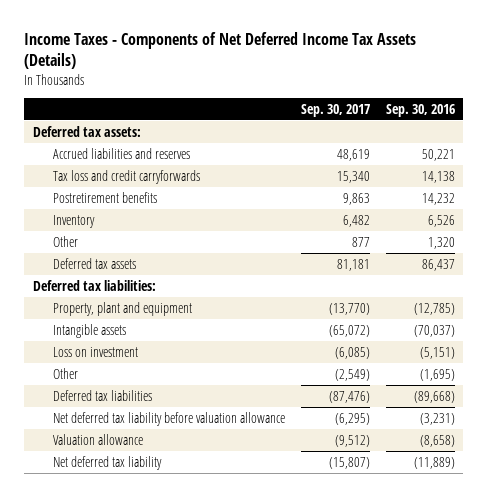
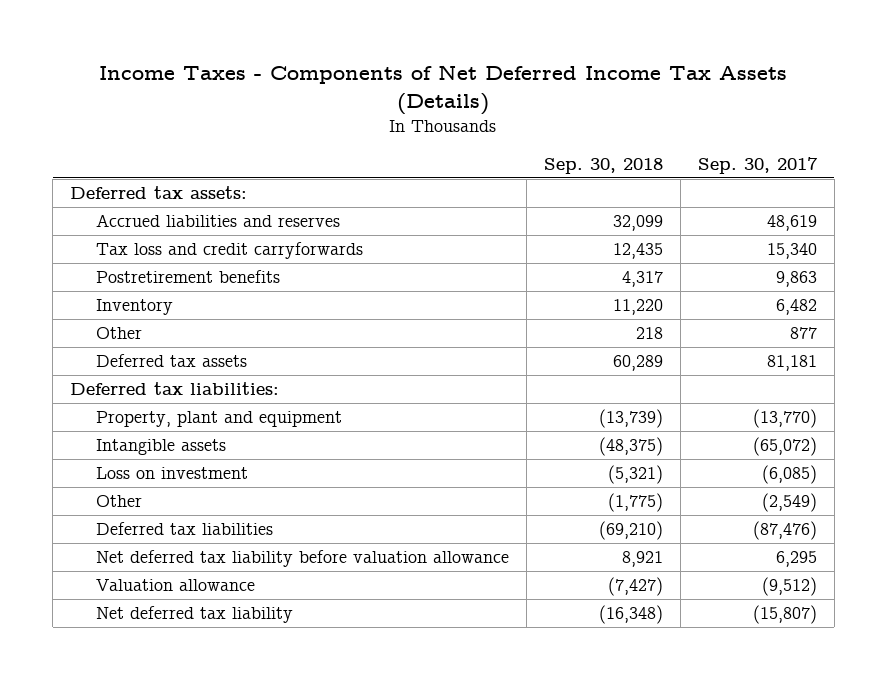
- | Sep. 30, 2017 | Sep. 30, 2016
+ | Sep. 30, 2018 | Sep. 30, 2017
- Net deferred tax liability before valuation allowance | (6,295) | (3,231)
+ Net deferred tax liability before valuation allowance | 8,921 | 6,295

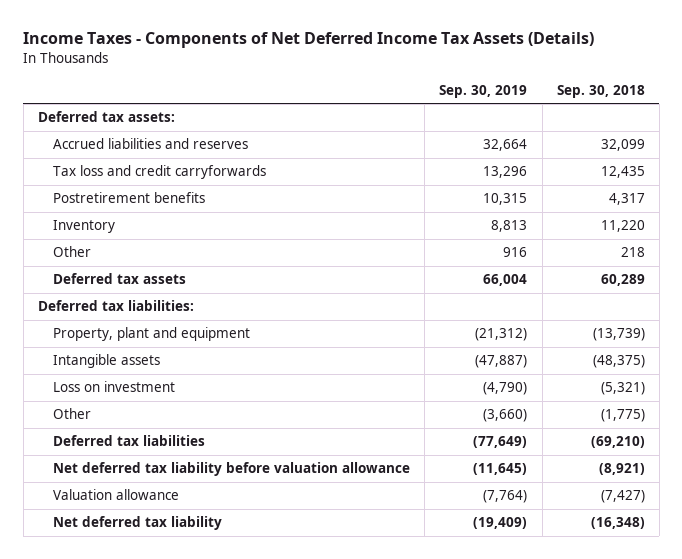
- | Sep. 30, 2018 | Sep. 30, 2017
+ | Sep. 30, 2019 | Sep. 30, 2018
- Net deferred tax liability before valuation allowance | 8,921 | 6,295
+ Net deferred tax liability before valuation allowance | (11,645) | (8,921)

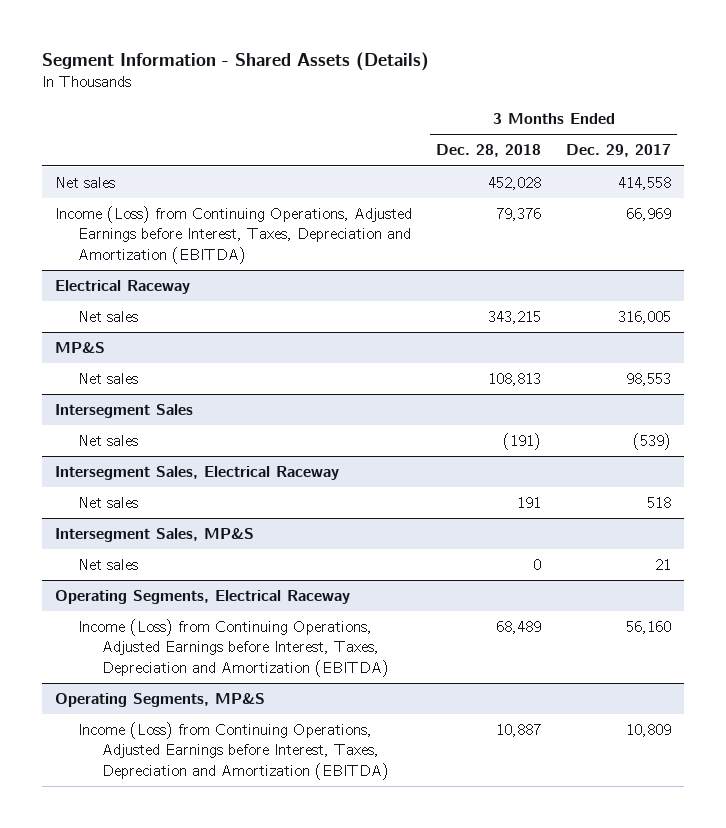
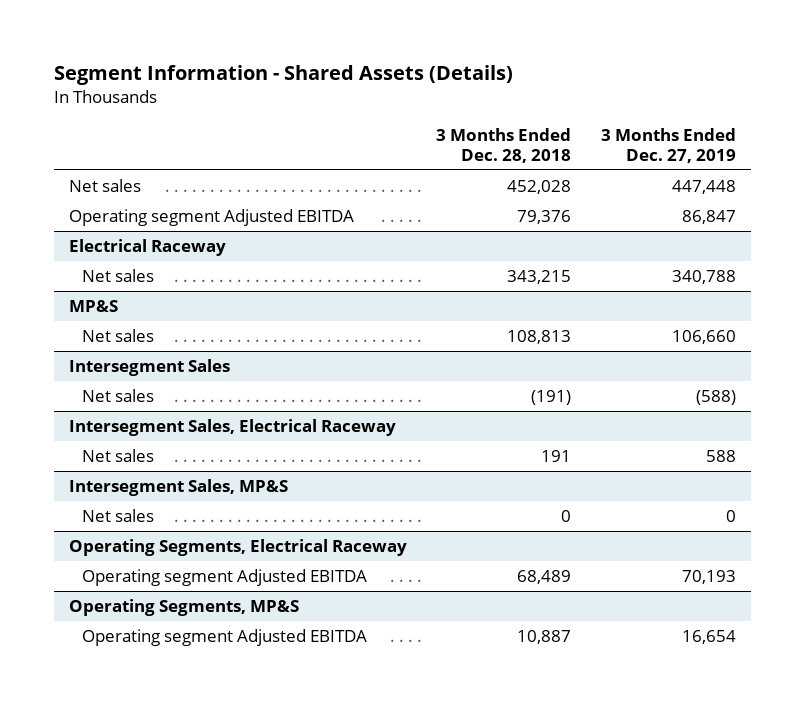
- | 3 Months Ended Dec. 28, 2018 | 3 Months Ended Dec. 29, 2017
+ | 3 Months Ended Dec. 28, 2018 | 3 Months Ended Dec. 27, 2019
- Income (Loss) from Continuing Operations, Adjusted Earnings before Interest, Taxes, Depreciation and Amortization (EBITDA) | 79,376 | 66,969
+ Operating segment Adjusted EBITDA | 79,376 | 86,847
@ Operating Segments, Electrical Raceway
- Income (Loss) from Continuing Operations, Adjusted Earnings before Interest, Taxes, Depreciation and Amortization (EBITDA) | 68,489 | 56,160
+ Operating segment Adjusted EBITDA | 68,489 | 70,193
@ Operating Segments, MP&S
- Income (Loss) from Continuing Operations, Adjusted Earnings before Interest, Taxes, Depreciation and Amortization (EBITDA) | 10,887 | 10,809
+ Operating segment Adjusted EBITDA | 10,887 | 16,654

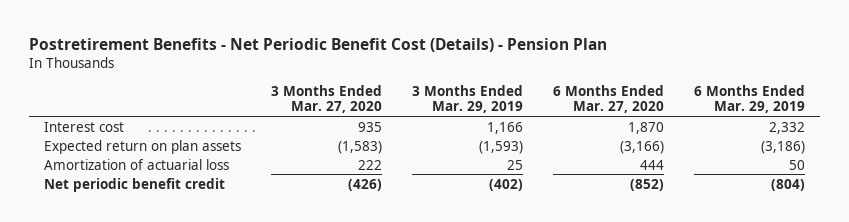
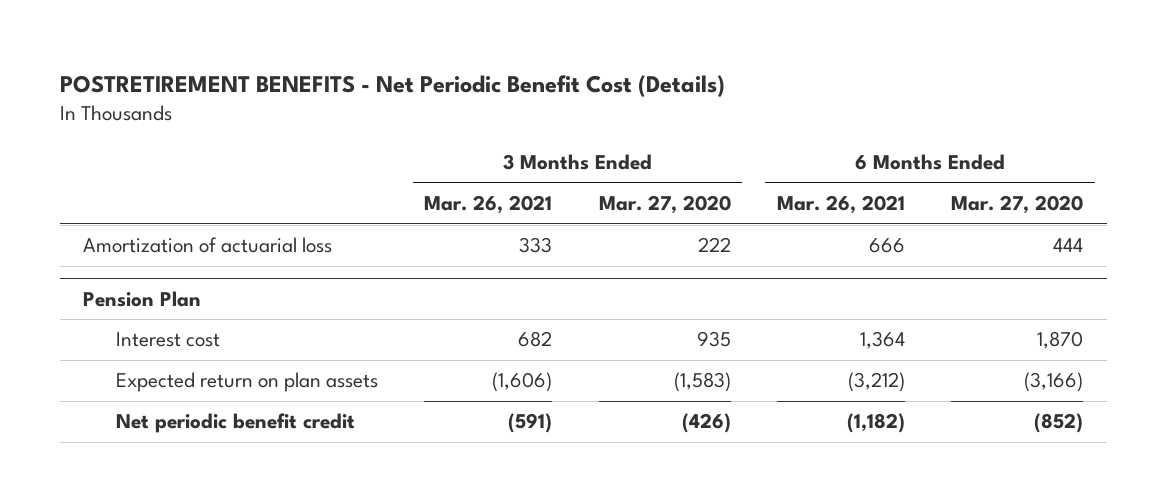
- Postretirement Benefits - Net Periodic Benefit Cost (Details) - Pension Plan
+ POSTRETIREMENT BENEFITS - Net Periodic Benefit Cost (Details)
- | 3 Months Ended Mar. 27, 2020 | 3 Months Ended Mar. 29, 2019 | 6 Months Ended Mar. 27, 2020 | 6 Months Ended Mar. 29, 2019
+ | 3 Months Ended Mar. 26, 2021 | 3 Months Ended Mar. 27, 2020 | 6 Months Ended Mar. 26, 2021 | 6 Months Ended Mar. 27, 2020
moved up: Amortization of actuarial loss | 333 | 222 | 666 | 444
+ Pension Plan

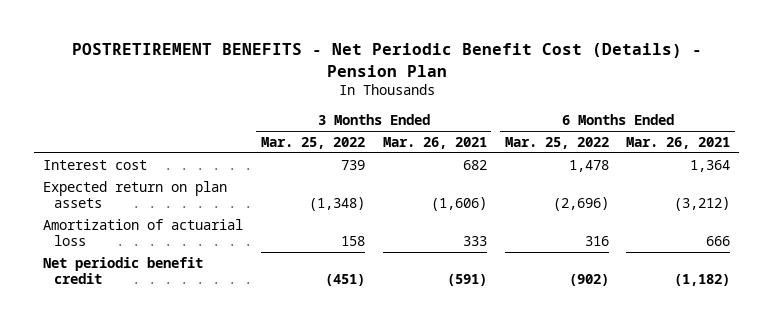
- POSTRETIREMENT BENEFITS - Net Periodic Benefit Cost (Details)
+ POSTRETIREMENT BENEFITS - Net Periodic Benefit Cost (Details) - Pension Plan
- | 3 Months Ended Mar. 26, 2021 | 3 Months Ended Mar. 27, 2020 | 6 Months Ended Mar. 26, 2021 | 6 Months Ended Mar. 27, 2020
+ | 3 Months Ended Mar. 25, 2022 | 3 Months Ended Mar. 26, 2021 | 6 Months Ended Mar. 25, 2022 | 6 Months Ended Mar. 26, 2021
- Pension Plan
moved down: Amortization of actuarial loss | 158 | 333 | 316 | 666

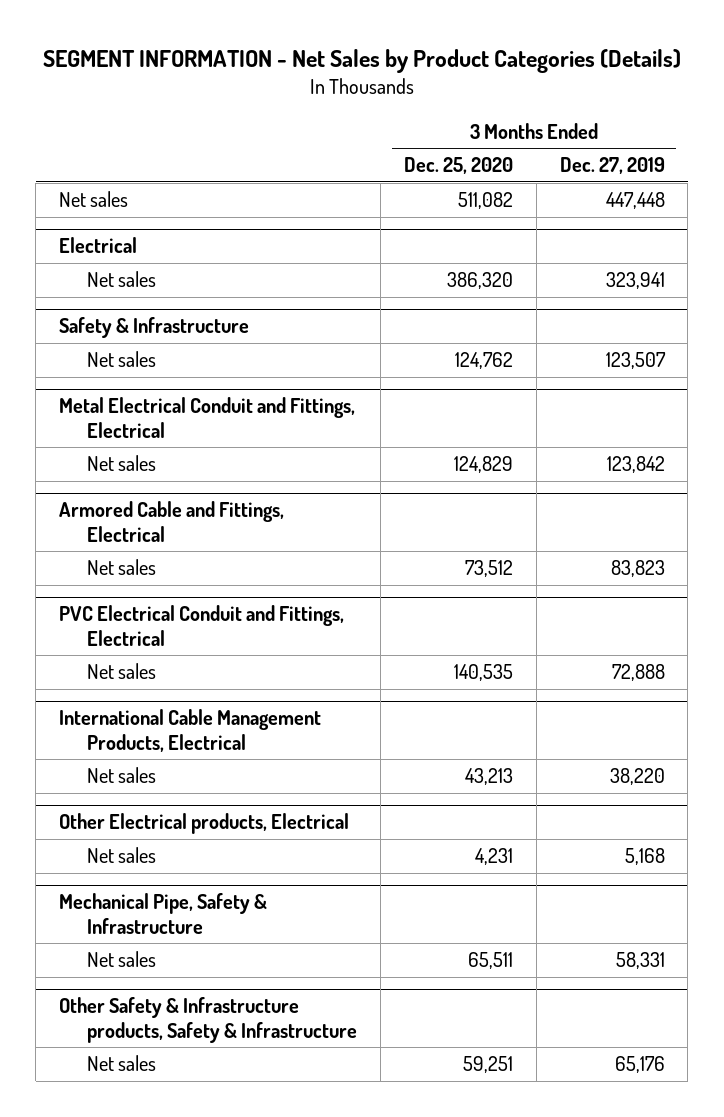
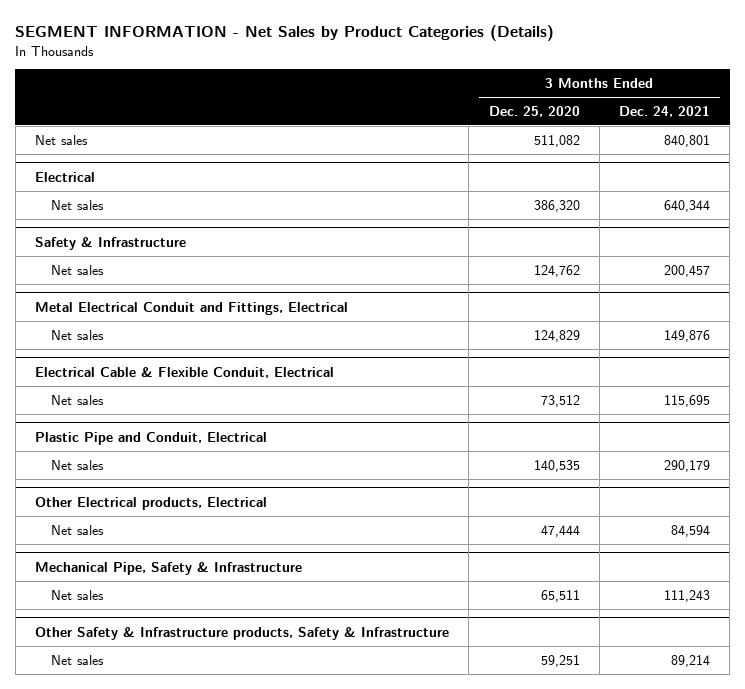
- | 3 Months Ended Dec. 25, 2020 | 3 Months Ended Dec. 27, 2019
+ | 3 Months Ended Dec. 25, 2020 | 3 Months Ended Dec. 24, 2021
- Armored Cable and Fittings, Electrical
+ Electrical Cable & Flexible Conduit, Electrical
- PVC Electrical Conduit and Fittings, Electrical
+ Plastic Pipe and Conduit, Electrical
- International Cable Management Products, Electrical
- Net sales | 43,213 | 38,220
@ Other Electrical products, Electrical
- Net sales | 4,231 | 5,168
+ Net sales | 47,444 | 84,594

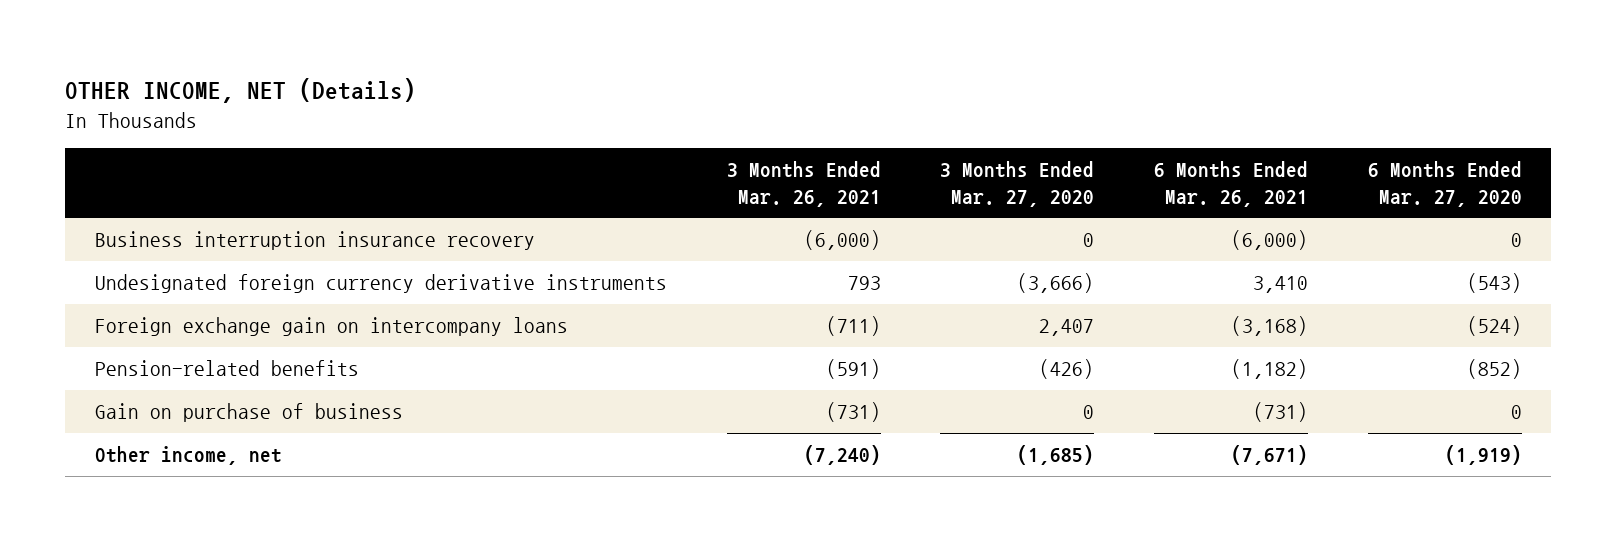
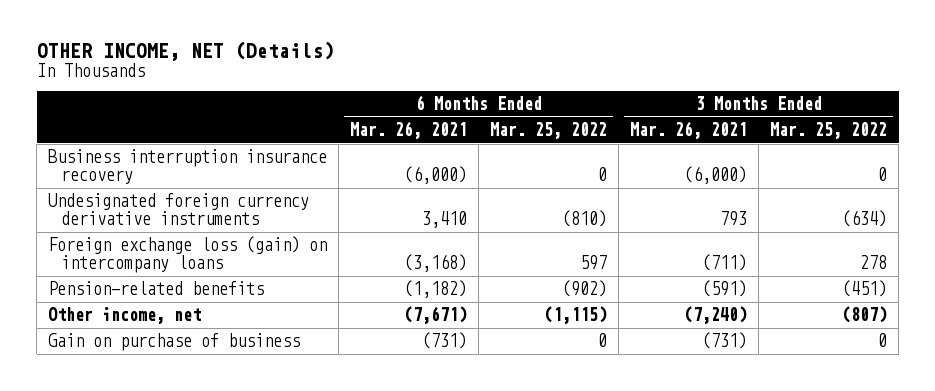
- | 3 Months Ended Mar. 26, 2021 | 3 Months Ended Mar. 27, 2020 | 6 Months Ended Mar. 26, 2021 | 6 Months Ended Mar. 27, 2020
+ | 6 Months Ended Mar. 26, 2021 | 6 Months Ended Mar. 25, 2022 | 3 Months Ended Mar. 26, 2021 | 3 Months Ended Mar. 25, 2022
- Foreign exchange gain on intercompany loans | (711) | 2,407 | (3,168) | (524)
+ Foreign exchange loss (gain) on intercompany loans | (3,168) | 597 | (711) | 278
moved down: Gain on purchase of business | (731) | 0 | (731) | 0

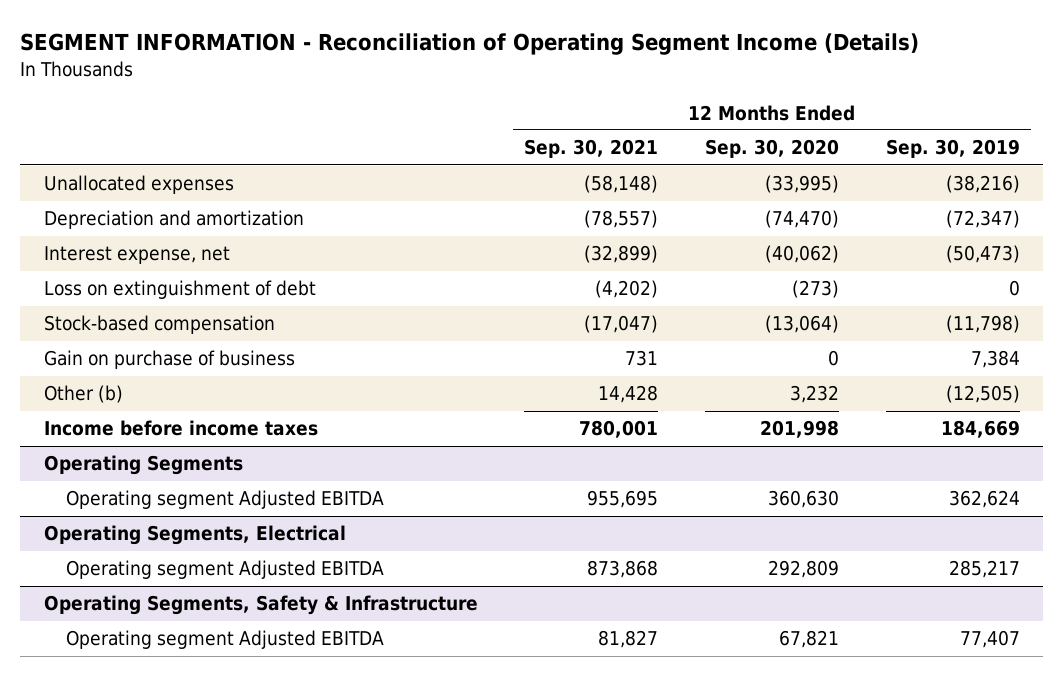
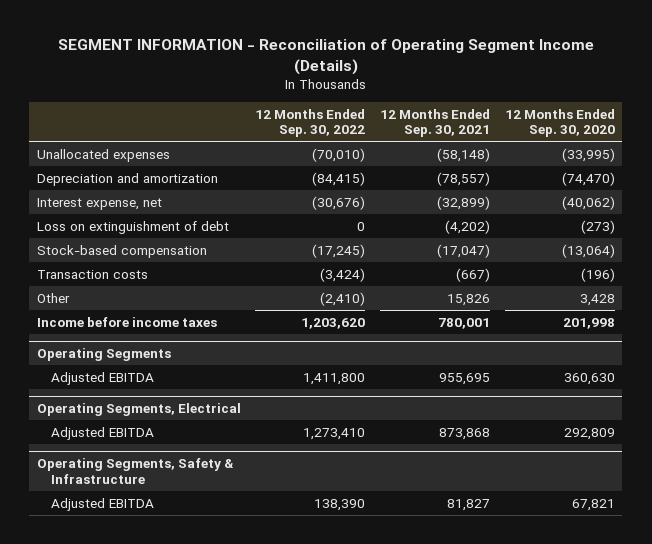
- | 12 Months Ended Sep. 30, 2021 | 12 Months Ended Sep. 30, 2020 | 12 Months Ended Sep. 30, 2019
+ | 12 Months Ended Sep. 30, 2022 | 12 Months Ended Sep. 30, 2021 | 12 Months Ended Sep. 30, 2020
- Gain on purchase of business | 731 | 0 | 7,384
- Other (b) | 14,428 | 3,232 | (12,505)
+ Transaction costs | (3,424) | (667) | (196)
+ Other | (2,410) | 15,826 | 3,428
@ Operating Segments
- Operating segment Adjusted EBITDA | 955,695 | 360,630 | 362,624
+ Adjusted EBITDA | 1,411,800 | 955,695 | 360,630
@ Operating Segments, Electrical
- Operating segment Adjusted EBITDA | 873,868 | 292,809 | 285,217
+ Adjusted EBITDA | 1,273,410 | 873,868 | 292,809
@ Operating Segments, Safety & Infrastructure
- Operating segment Adjusted EBITDA | 81,827 | 67,821 | 77,407
+ Adjusted EBITDA | 138,390 | 81,827 | 67,821

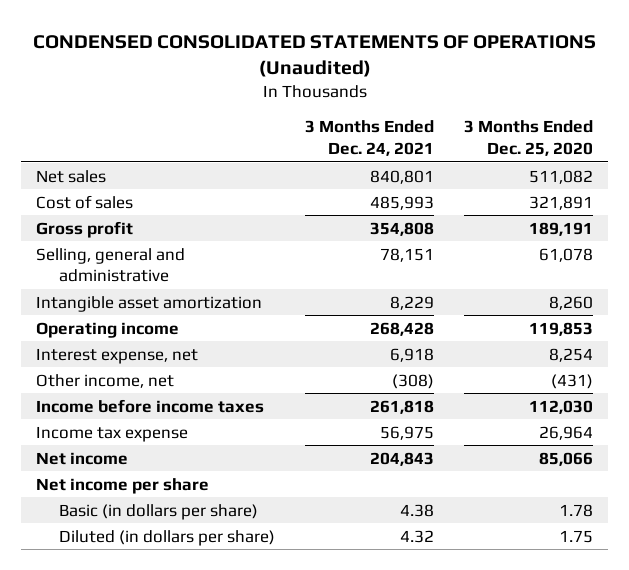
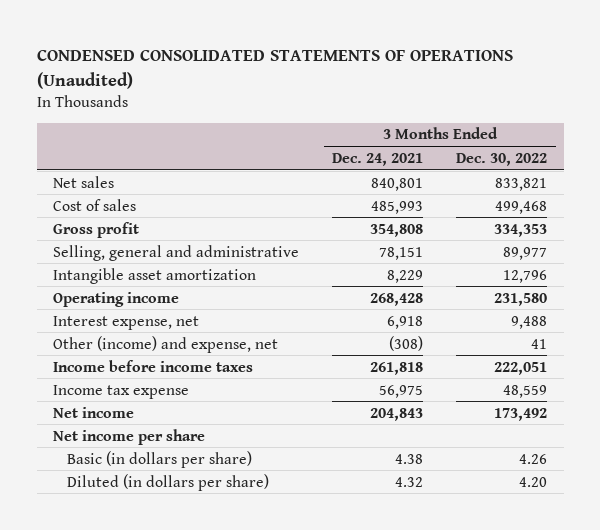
- | 3 Months Ended Dec. 24, 2021 | 3 Months Ended Dec. 25, 2020
+ | 3 Months Ended Dec. 24, 2021 | 3 Months Ended Dec. 30, 2022
- Other income, net | (308) | (431)
+ Other (income) and expense, net | (308) | 41

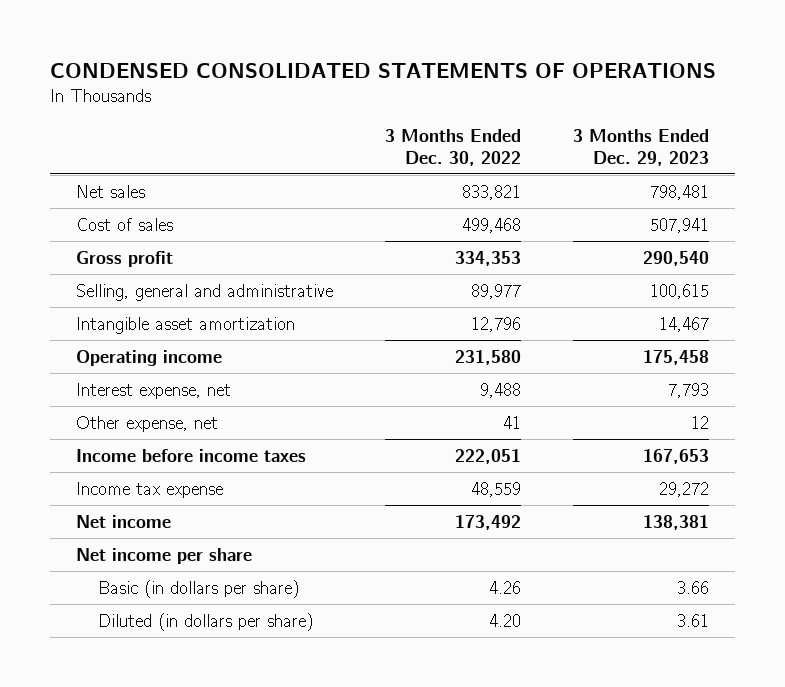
- CONDENSED CONSOLIDATED STATEMENTS OF OPERATIONS (Unaudited)
+ CONDENSED CONSOLIDATED STATEMENTS OF OPERATIONS
- | 3 Months Ended Dec. 24, 2021 | 3 Months Ended Dec. 30, 2022
+ | 3 Months Ended Dec. 30, 2022 | 3 Months Ended Dec. 29, 2023
- Other (income) and expense, net | (308) | 41
+ Other expense, net | 41 | 12

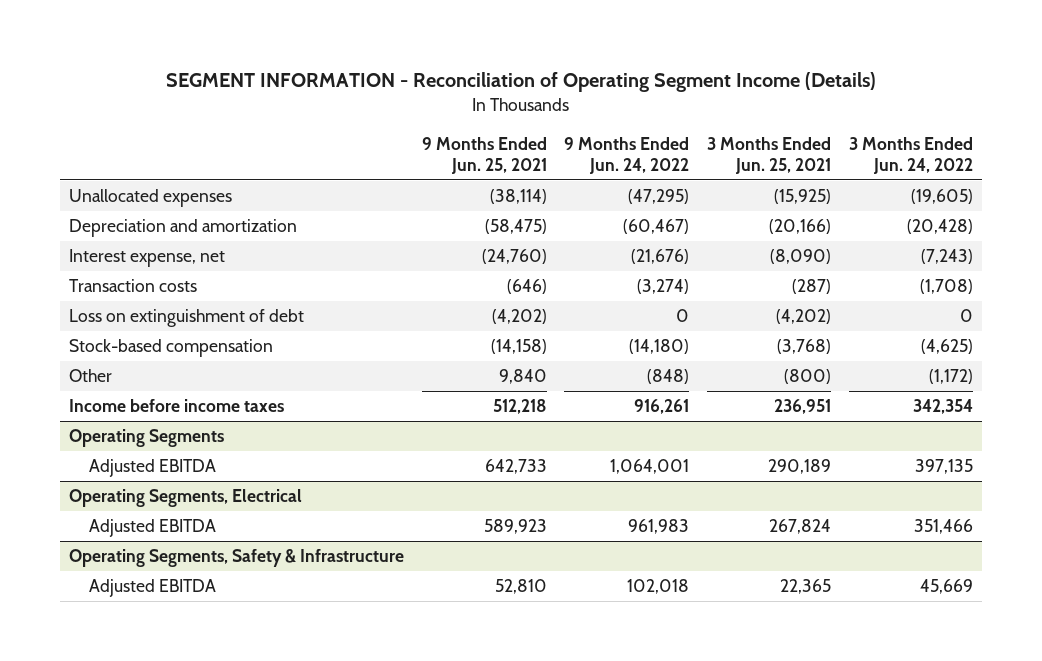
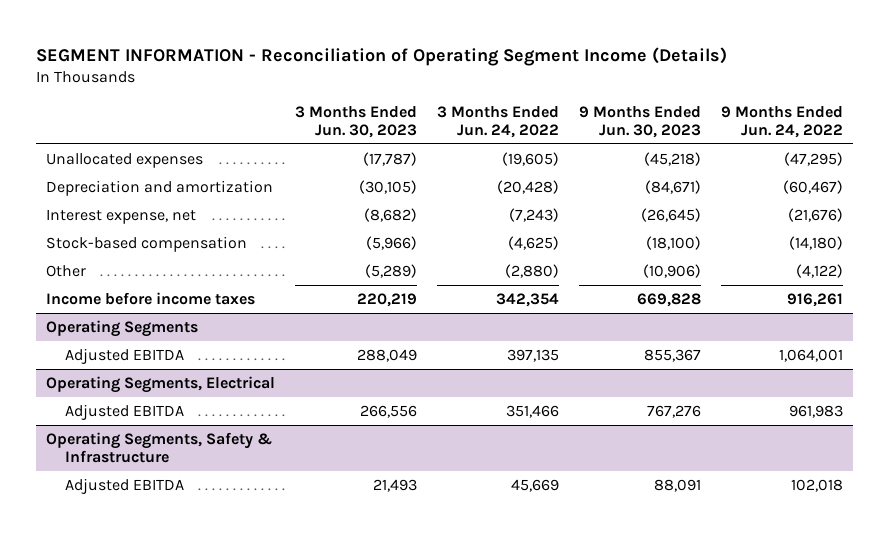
- | 9 Months Ended Jun. 25, 2021 | 9 Months Ended Jun. 24, 2022 | 3 Months Ended Jun. 25, 2021 | 3 Months Ended Jun. 24, 2022
+ | 3 Months Ended Jun. 30, 2023 | 3 Months Ended Jun. 24, 2022 | 9 Months Ended Jun. 30, 2023 | 9 Months Ended Jun. 24, 2022
- Transaction costs | (646) | (3,274) | (287) | (1,708)
- Loss on extinguishment of debt | (4,202) | 0 | (4,202) | 0
- Other | 9,840 | (848) | (800) | (1,172)
+ Other | (5,289) | (2,880) | (10,906) | (4,122)

